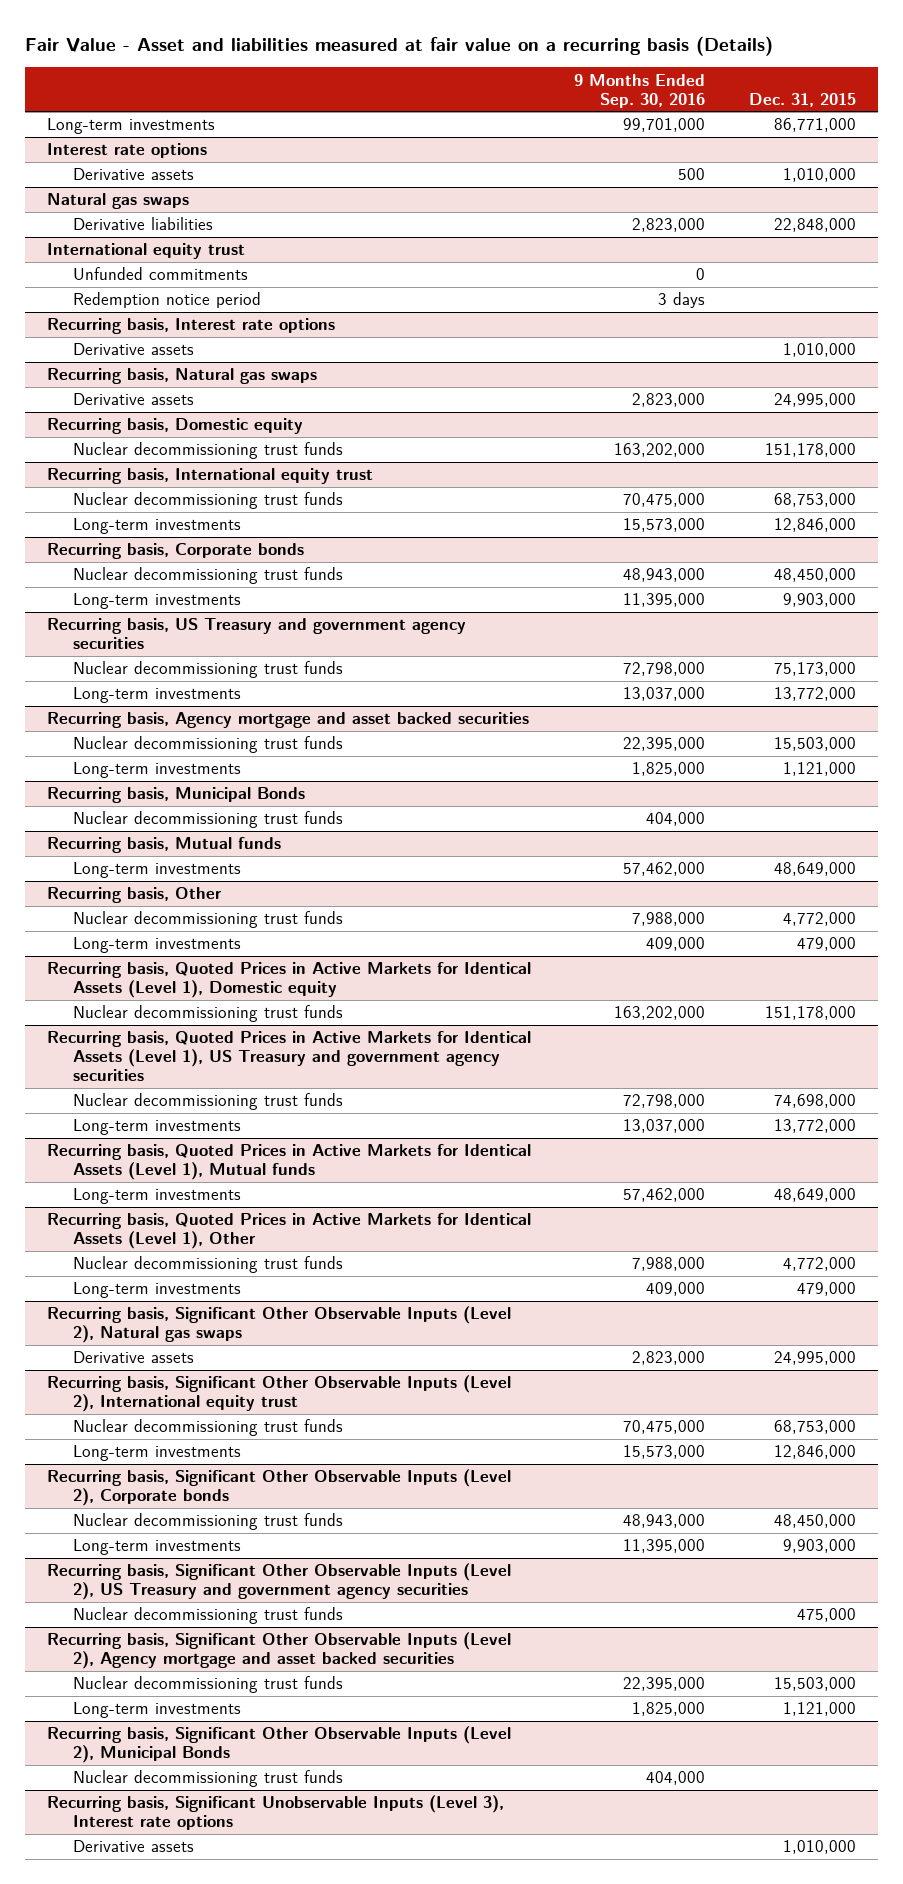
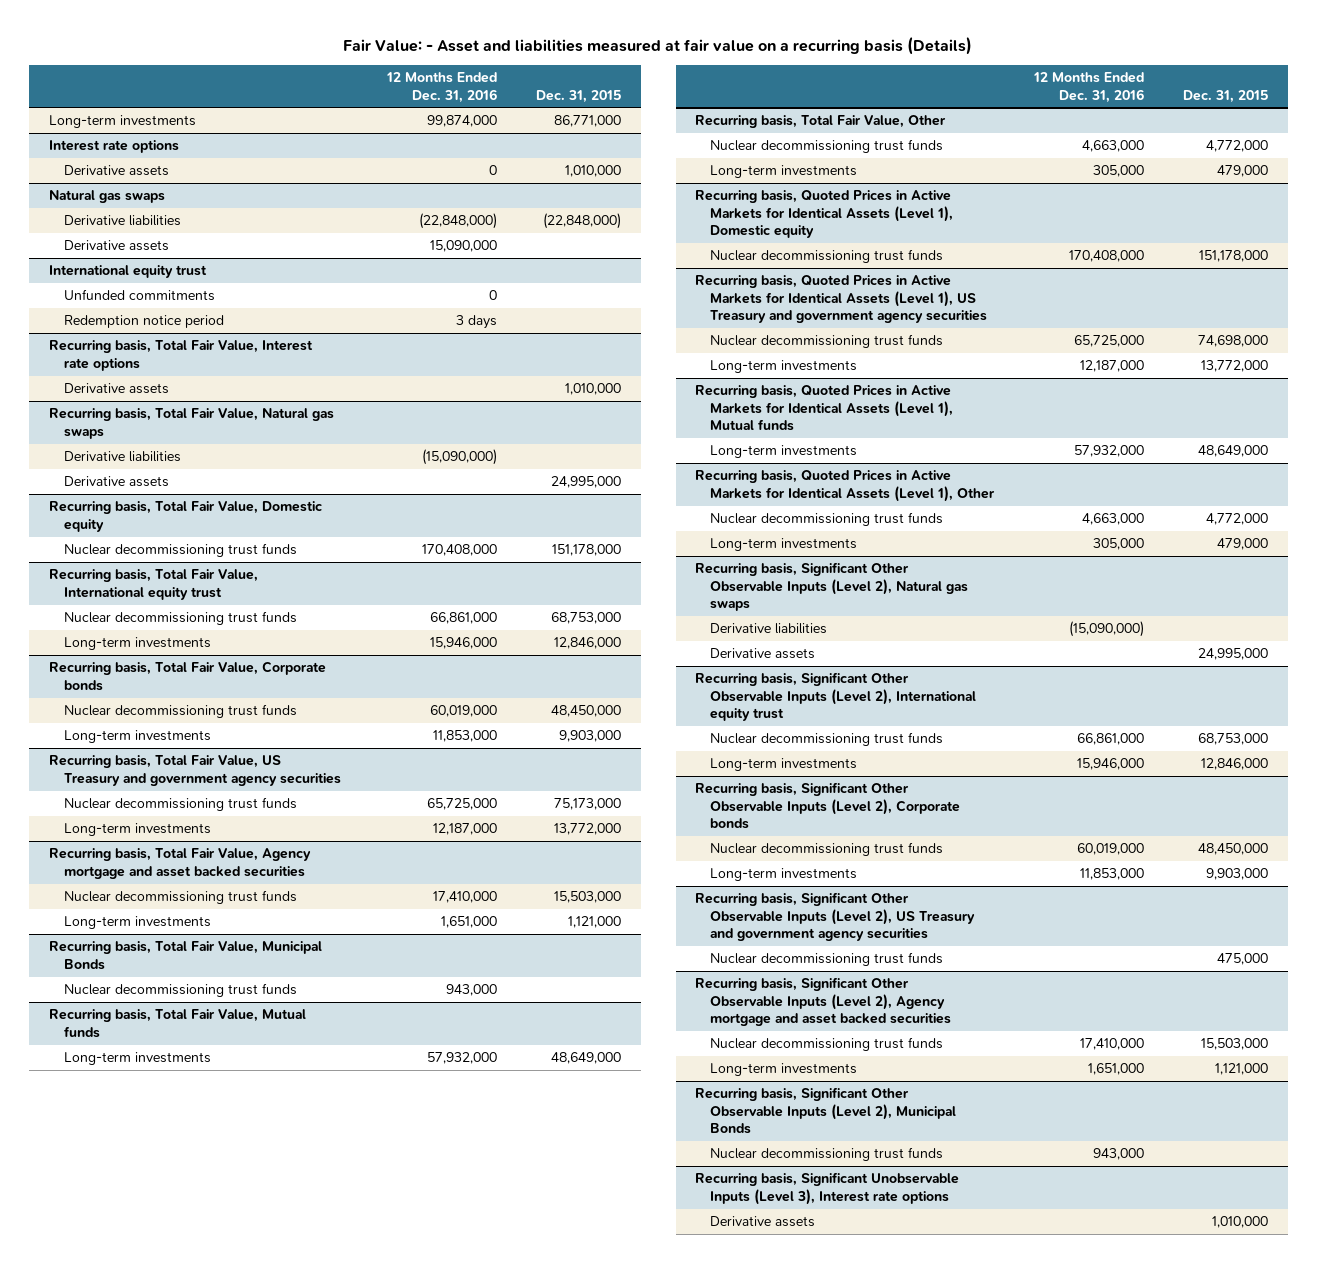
- Fair Value - Asset and liabilities measured at fair value on a recurring basis (Details)
+ Fair Value: - Asset and liabilities measured at fair value on a recurring basis (Details)
- | 9 Months Ended Sep. 30, 2016 | Dec. 31, 2015
+ | 12 Months Ended Dec. 31, 2016 | Dec. 31, 2015
@ Natural gas swaps
- Derivative liabilities | 2,823,000 | 22,848,000
+ Derivative liabilities | (22,848,000) | (22,848,000)
+ Derivative assets | 15,090,000 |
- Recurring basis, Interest rate options
+ Recurring basis, Total Fair Value, Interest rate options
- Recurring basis, Natural gas swaps
+ Recurring basis, Total Fair Value, Natural gas swaps
+ Derivative liabilities | (15,090,000) |
- Recurring basis, Domestic equity
+ Recurring basis, Total Fair Value, Domestic equity
- Recurring basis, International equity trust
+ Recurring basis, Total Fair Value, International equity trust
- Recurring basis, Corporate bonds
+ Recurring basis, Total Fair Value, Corporate bonds
- Recurring basis, US Treasury and government agency securities
+ Recurring basis, Total Fair Value, US Treasury and government agency securities
- Recurring basis, Agency mortgage and asset backed securities
+ Recurring basis, Total Fair Value, Agency mortgage and asset backed securities
- Recurring basis, Municipal Bonds
+ Recurring basis, Total Fair Value, Municipal Bonds
- Recurring basis, Mutual funds
+ Recurring basis, Total Fair Value, Mutual funds
- Recurring basis, Other
+ Recurring basis, Total Fair Value, Other
@ Recurring basis, Significant Other Observable Inputs (Level 2), Natural gas swaps
+ Derivative liabilities | (15,090,000) |

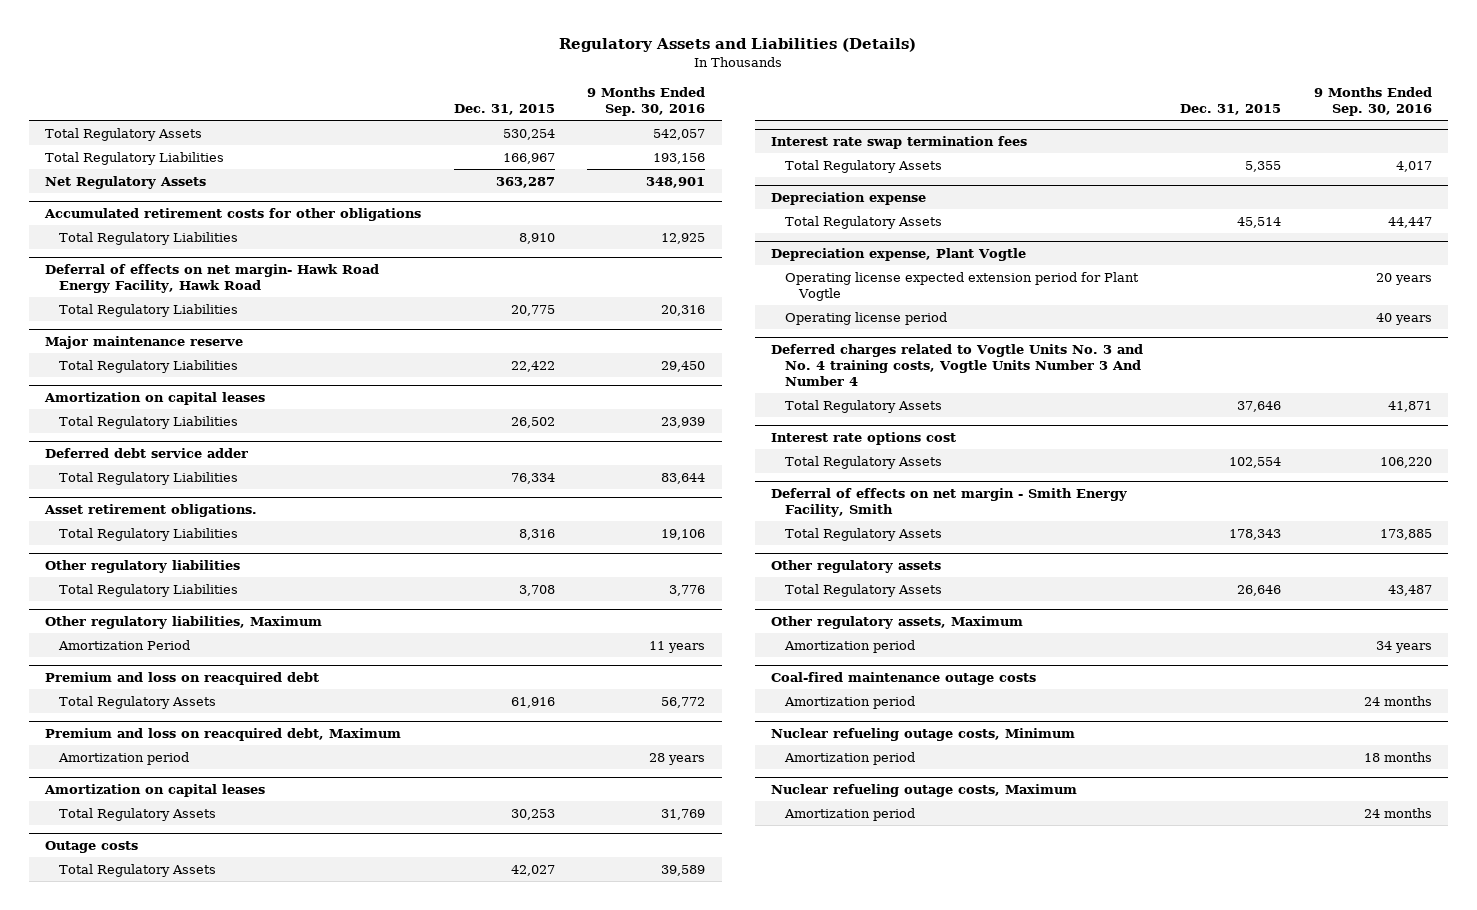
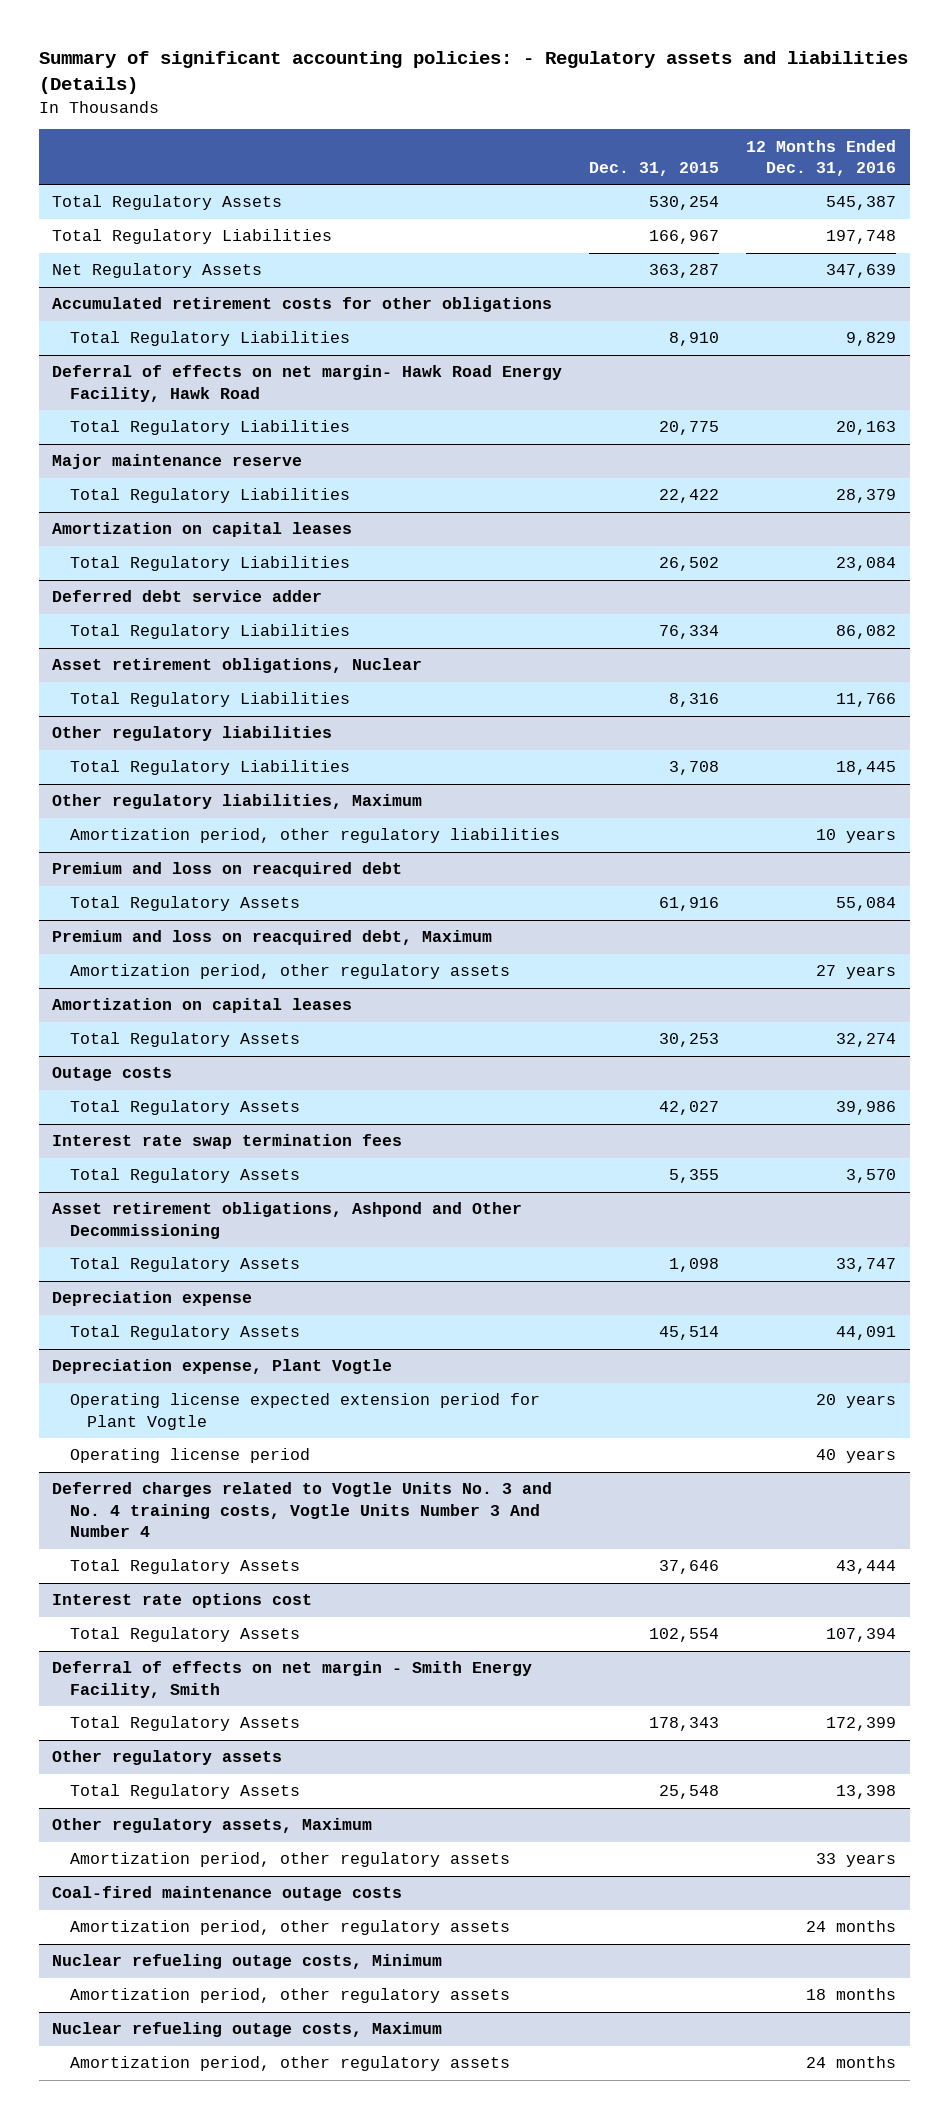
- Regulatory Assets and Liabilities (Details)
+ Summary of significant accounting policies: - Regulatory assets and liabilities (Details)
- | Dec. 31, 2015 | 9 Months Ended Sep. 30, 2016
+ | Dec. 31, 2015 | 12 Months Ended Dec. 31, 2016
- Asset retirement obligations.
+ Asset retirement obligations, Nuclear
@ Other regulatory liabilities, Maximum
- Amortization Period | | 11 years
+ Amortization period, other regulatory liabilities | | 10 years
@ Premium and loss on reacquired debt, Maximum
- Amortization period | | 28 years
+ Amortization period, other regulatory assets | | 27 years
+ Asset retirement obligations, Ashpond and Other Decommissioning
+ Total Regulatory Assets | 1,098 | 33,747
@ Other regulatory assets
- Total Regulatory Assets | 26,646 | 43,487
+ Total Regulatory Assets | 25,548 | 13,398
@ Other regulatory assets, Maximum
- Amortization period | | 34 years
+ Amortization period, other regulatory assets | | 33 years
@ Coal-fired maintenance outage costs
- Amortization period | | 24 months
+ Amortization period, other regulatory assets | | 24 months
@ Nuclear refueling outage costs, Minimum
- Amortization period | | 18 months
+ Amortization period, other regulatory assets | | 18 months
@ Nuclear refueling outage costs, Maximum
- Amortization period | | 24 months
+ Amortization period, other regulatory assets | | 24 months

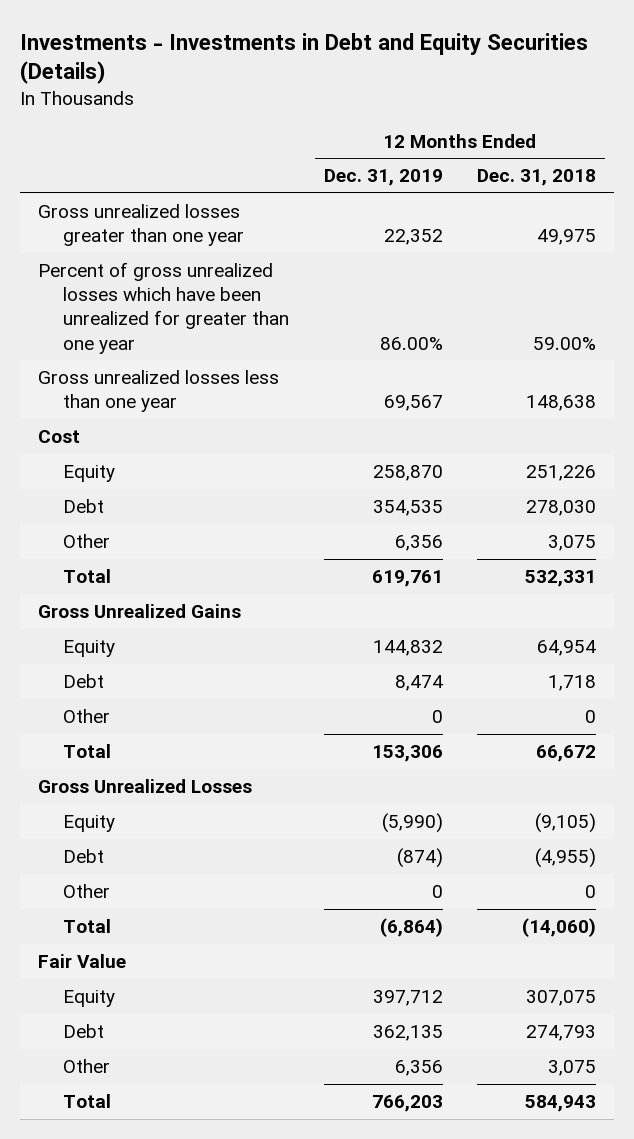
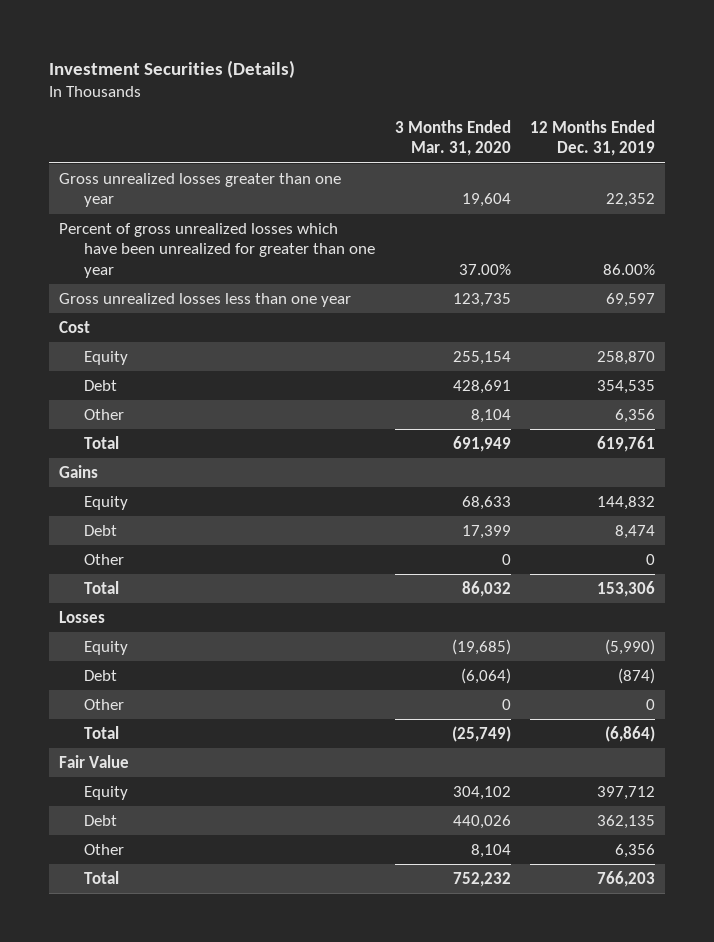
- Investments - Investments in Debt and Equity Securities (Details)
+ Investment Securities (Details)
- | 12 Months Ended Dec. 31, 2019 | 12 Months Ended Dec. 31, 2018
+ | 3 Months Ended Mar. 31, 2020 | 12 Months Ended Dec. 31, 2019
- Gross unrealized losses less than one year | 69,567 | 148,638
+ Gross unrealized losses less than one year | 123,735 | 69,597
- Gross Unrealized Gains
+ Gains
- Gross Unrealized Losses
+ Losses

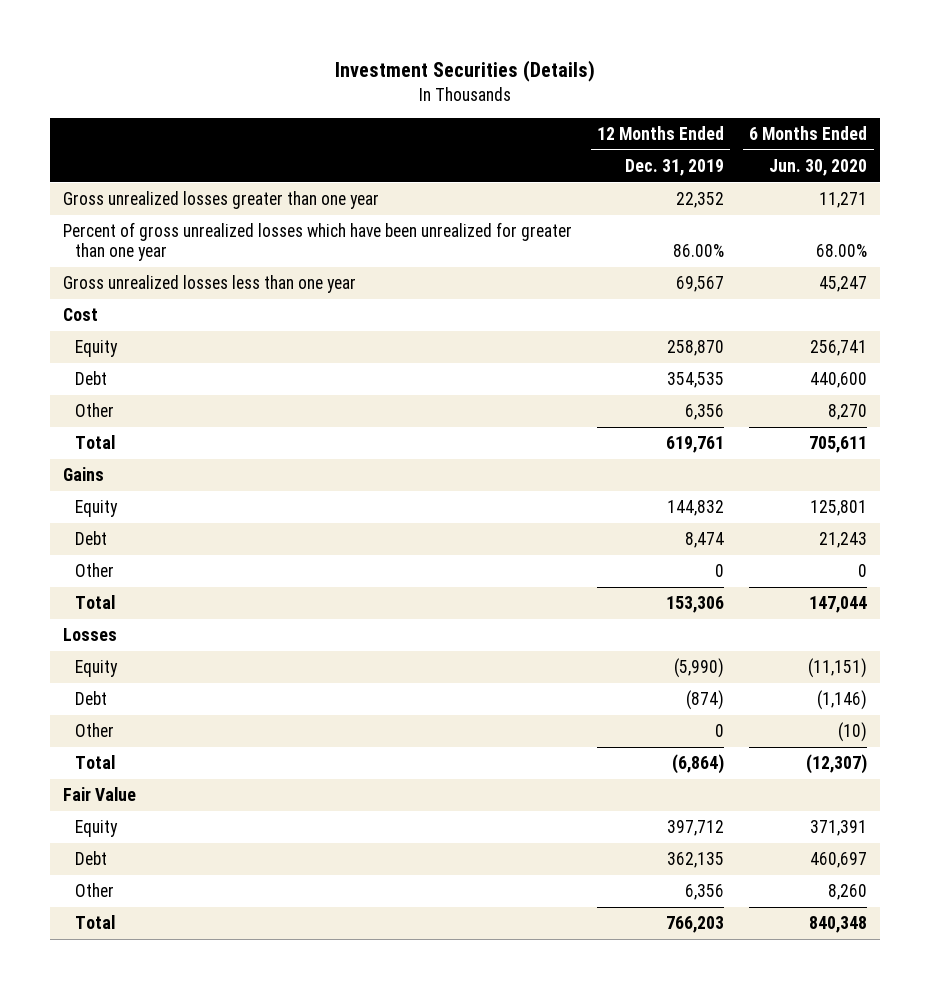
- | 3 Months Ended Mar. 31, 2020 | 12 Months Ended Dec. 31, 2019
+ | 12 Months Ended Dec. 31, 2019 | 6 Months Ended Jun. 30, 2020
- Gross unrealized losses less than one year | 123,735 | 69,597
+ Gross unrealized losses less than one year | 69,567 | 45,247

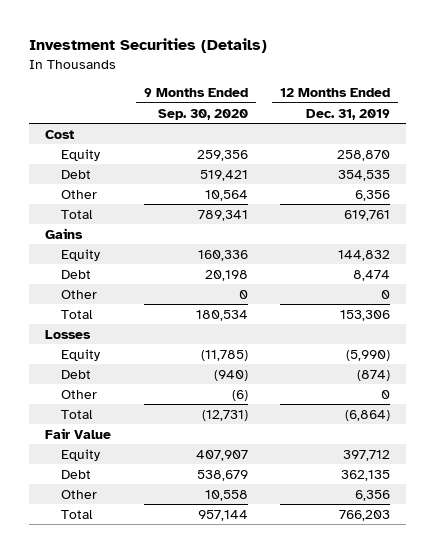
- | 12 Months Ended Dec. 31, 2019 | 6 Months Ended Jun. 30, 2020
+ | 9 Months Ended Sep. 30, 2020 | 12 Months Ended Dec. 31, 2019
- Gross unrealized losses greater than one year | 22,352 | 11,271
- Percent of gross unrealized losses which have been unrealized for greater than one year | 86.00% | 68.00%
- Gross unrealized losses less than one year | 69,567 | 45,247

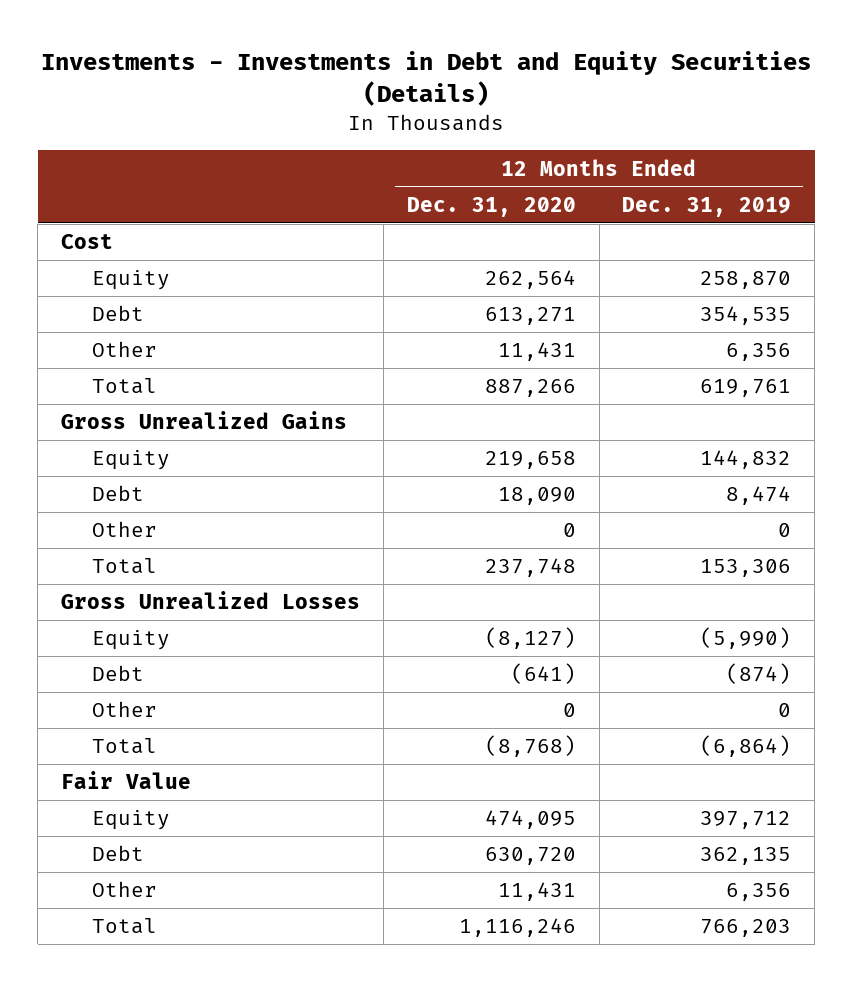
- Investment Securities (Details)
+ Investments - Investments in Debt and Equity Securities (Details)
- | 9 Months Ended Sep. 30, 2020 | 12 Months Ended Dec. 31, 2019
+ | 12 Months Ended Dec. 31, 2020 | 12 Months Ended Dec. 31, 2019
- Gains
+ Gross Unrealized Gains
- Losses
+ Gross Unrealized Losses

